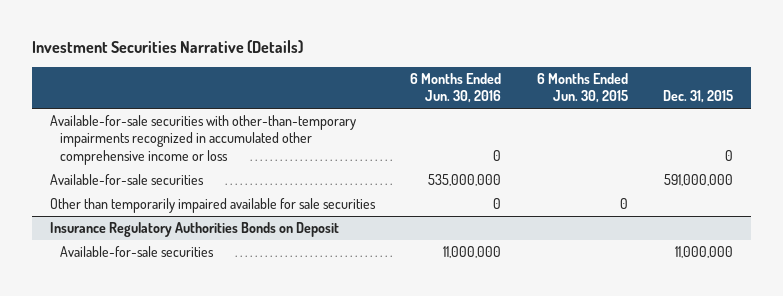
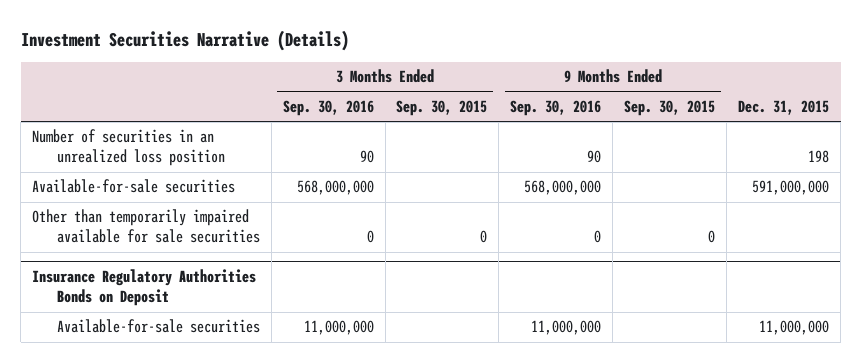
- | 6 Months Ended Jun. 30, 2016 | 6 Months Ended Jun. 30, 2015 | Dec. 31, 2015
+ | 3 Months Ended Sep. 30, 2016 | 3 Months Ended Sep. 30, 2015 | 9 Months Ended Sep. 30, 2016 | 9 Months Ended Sep. 30, 2015 | Dec. 31, 2015
- Available-for-sale securities with other-than-temporary impairments recognized in accumulated other comprehensive income or loss | 0 | | 0
+ Number of securities in an unrealized loss position | 90 | | 90 | | 198

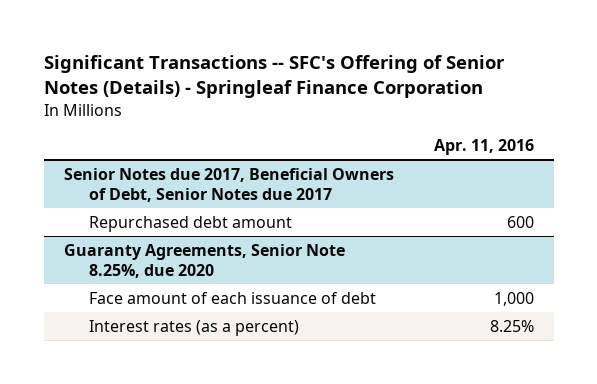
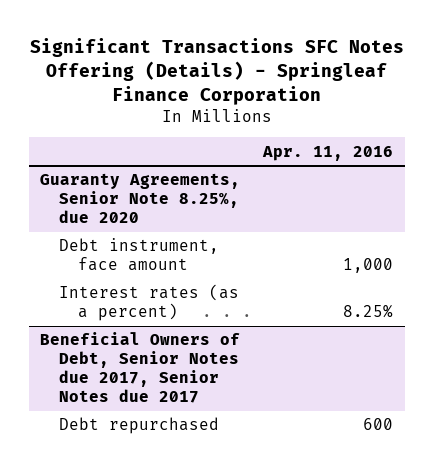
- Significant Transactions -- SFC's Offering of Senior Notes (Details) - Springleaf Finance Corporation
+ Significant Transactions SFC Notes Offering (Details) - Springleaf Finance Corporation
- Senior Notes due 2017, Beneficial Owners of Debt, Senior Notes due 2017
- Repurchased debt amount | 600
@ Guaranty Agreements, Senior Note 8.25%, due 2020
- Face amount of each issuance of debt | 1,000
+ Debt instrument, face amount | 1,000
+ Beneficial Owners of Debt, Senior Notes due 2017, Senior Notes due 2017
+ Debt repurchased | 600

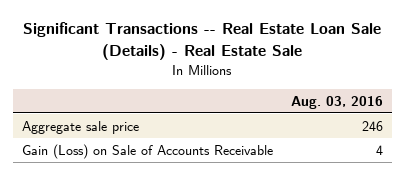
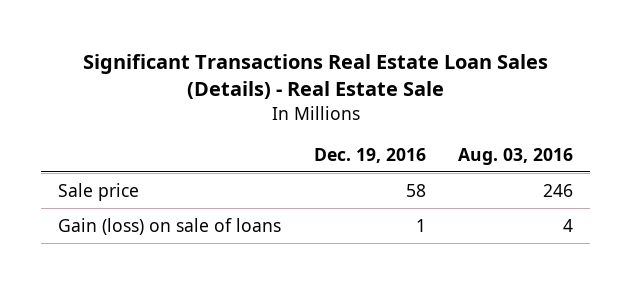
- Significant Transactions -- Real Estate Loan Sale (Details) - Real Estate Sale
+ Significant Transactions Real Estate Loan Sales (Details) - Real Estate Sale
- | Aug. 03, 2016
+ | Dec. 19, 2016 | Aug. 03, 2016
- Aggregate sale price | 246
- Gain (Loss) on Sale of Accounts Receivable | 4
+ Sale price | 58 | 246
+ Gain (loss) on sale of loans | 1 | 4

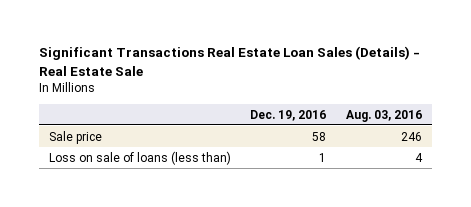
- Gain (loss) on sale of loans | 1 | 4
+ Loss on sale of loans (less than) | 1 | 4

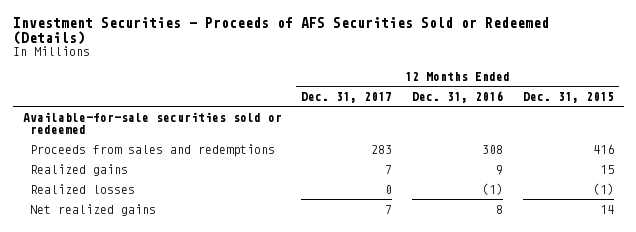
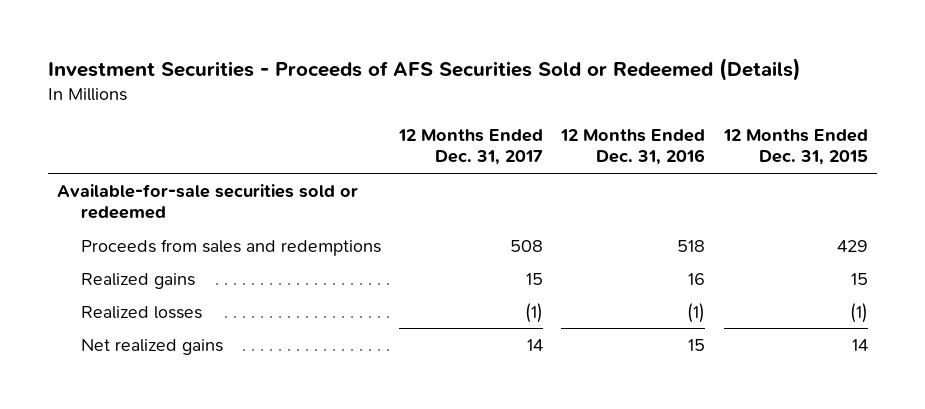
- Proceeds from sales and redemptions | 283 | 308 | 416
- Realized gains | 7 | 9 | 15
- Realized losses | 0 | (1) | (1)
- Net realized gains | 7 | 8 | 14
+ Proceeds from sales and redemptions | 508 | 518 | 429
+ Realized gains | 15 | 16 | 15
+ Realized losses | (1) | (1) | (1)
+ Net realized gains | 14 | 15 | 14

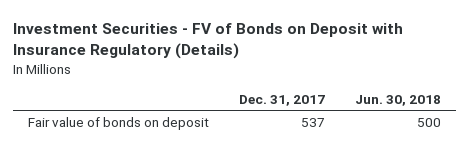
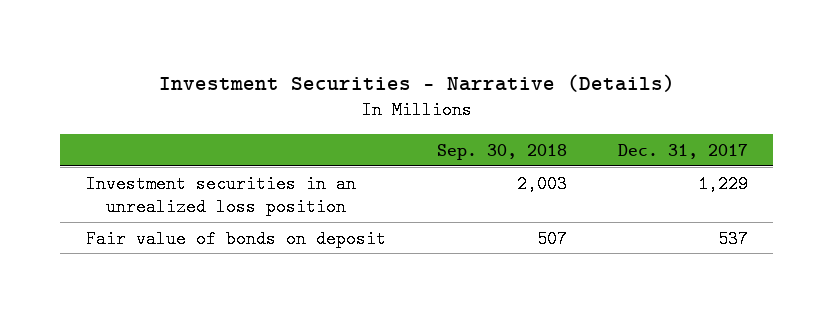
- Investment Securities - FV of Bonds on Deposit with Insurance Regulatory (Details)
+ Investment Securities - Narrative (Details)
- | Dec. 31, 2017 | Jun. 30, 2018
+ | Sep. 30, 2018 | Dec. 31, 2017
+ Investment securities in an unrealized loss position | 2,003 | 1,229

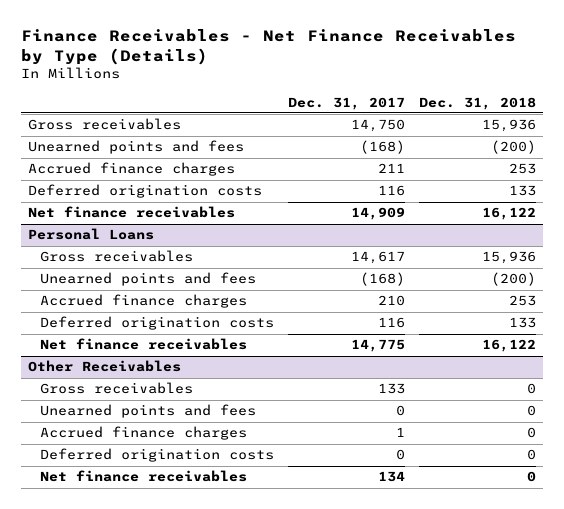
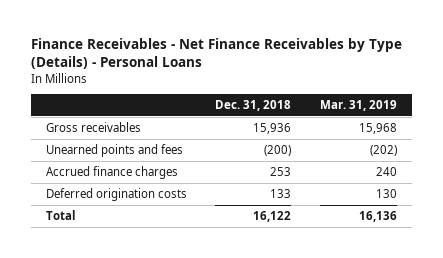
- Finance Receivables - Net Finance Receivables by Type (Details)
+ Finance Receivables - Net Finance Receivables by Type (Details) - Personal Loans
- | Dec. 31, 2017 | Dec. 31, 2018
+ | Dec. 31, 2018 | Mar. 31, 2019
- Net finance receivables | 14,909 | 16,122
- Personal Loans
- Gross receivables | 14,617 | 15,936
- Unearned points and fees | (168) | (200)
- Accrued finance charges | 210 | 253
- Deferred origination costs | 116 | 133
- Net finance receivables | 14,775 | 16,122
- Other Receivables
- Gross receivables | 133 | 0
- Unearned points and fees | 0 | 0
- Accrued finance charges | 1 | 0
- Deferred origination costs | 0 | 0
- Net finance receivables | 134 | 0
+ Total | 16,122 | 16,136

